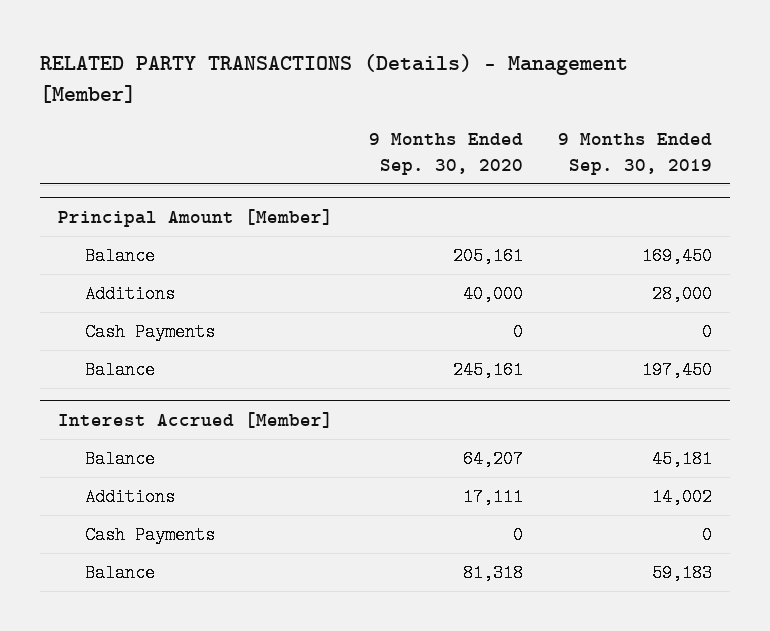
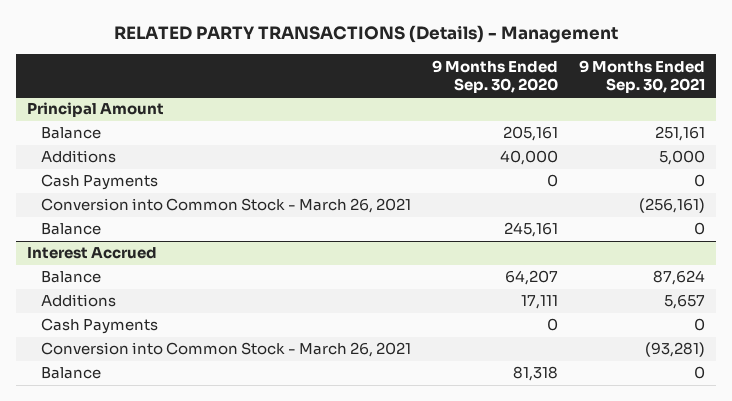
- RELATED PARTY TRANSACTIONS (Details) - Management [Member]
+ RELATED PARTY TRANSACTIONS (Details) - Management
- | 9 Months Ended Sep. 30, 2020 | 9 Months Ended Sep. 30, 2019
+ | 9 Months Ended Sep. 30, 2020 | 9 Months Ended Sep. 30, 2021
- Principal Amount [Member]
+ Principal Amount
+ Conversion into Common Stock - March 26, 2021 | | (256,161)
- Interest Accrued [Member]
+ Interest Accrued
+ Conversion into Common Stock - March 26, 2021 | | (93,281)

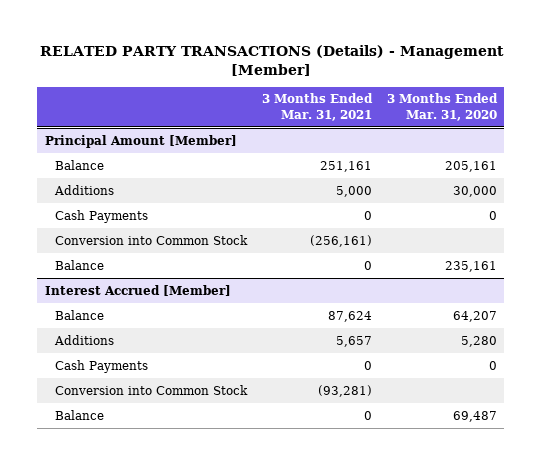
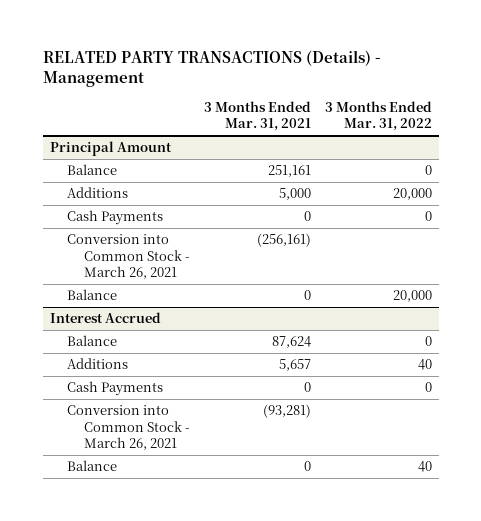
- RELATED PARTY TRANSACTIONS (Details) - Management [Member]
+ RELATED PARTY TRANSACTIONS (Details) - Management
- | 3 Months Ended Mar. 31, 2021 | 3 Months Ended Mar. 31, 2020
+ | 3 Months Ended Mar. 31, 2021 | 3 Months Ended Mar. 31, 2022
- Principal Amount [Member]
+ Principal Amount
- Conversion into Common Stock | (256,161) |
+ Conversion into Common Stock - March 26, 2021 | (256,161) |
- Interest Accrued [Member]
+ Interest Accrued
- Conversion into Common Stock | (93,281) |
+ Conversion into Common Stock - March 26, 2021 | (93,281) |

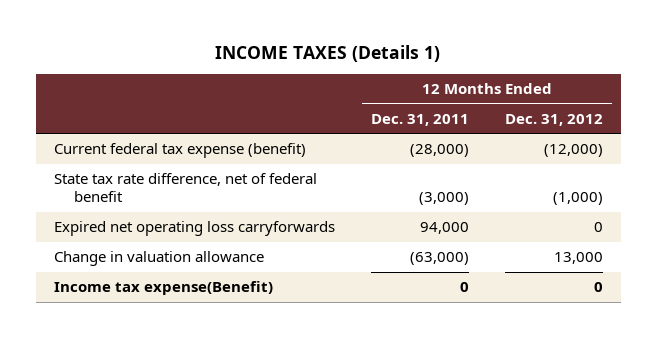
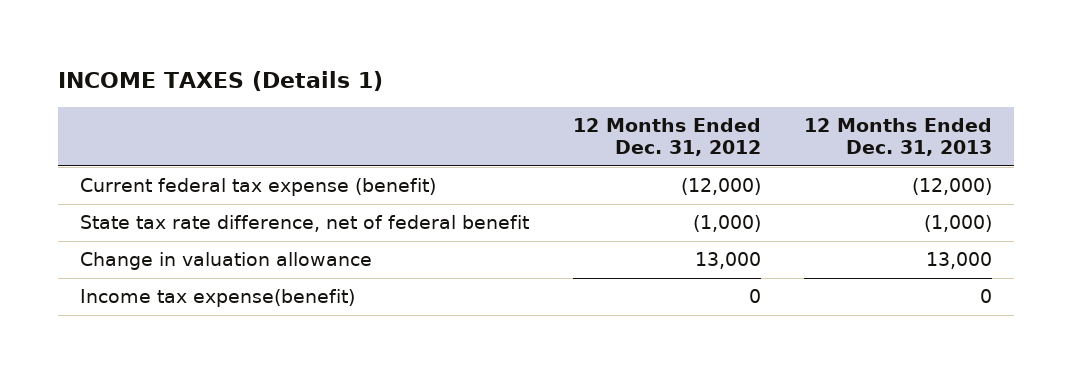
- | 12 Months Ended Dec. 31, 2011 | 12 Months Ended Dec. 31, 2012
+ | 12 Months Ended Dec. 31, 2012 | 12 Months Ended Dec. 31, 2013
- Expired net operating loss carryforwards | 94,000 | 0
- Income tax expense(Benefit) | 0 | 0
+ Income tax expense(benefit) | 0 | 0

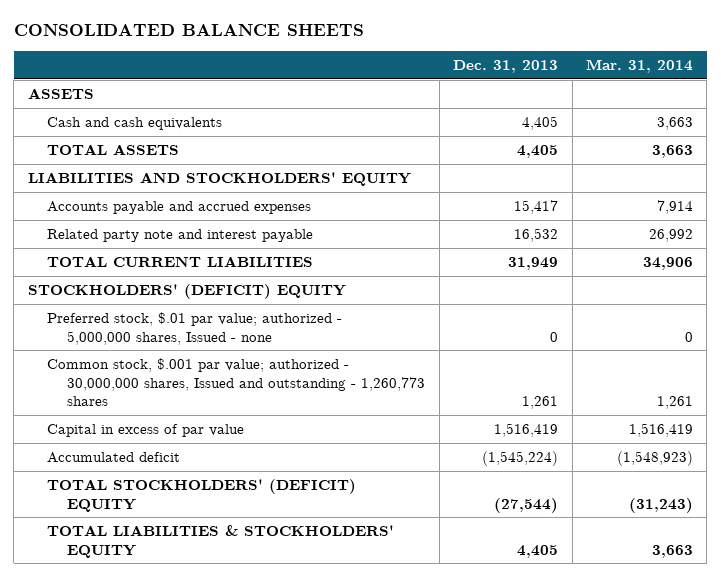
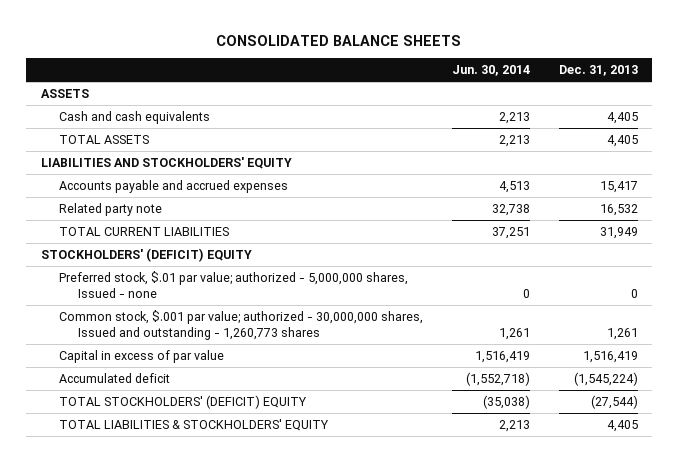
- | Dec. 31, 2013 | Mar. 31, 2014
+ | Jun. 30, 2014 | Dec. 31, 2013
- Related party note and interest payable | 16,532 | 26,992
+ Related party note | 32,738 | 16,532

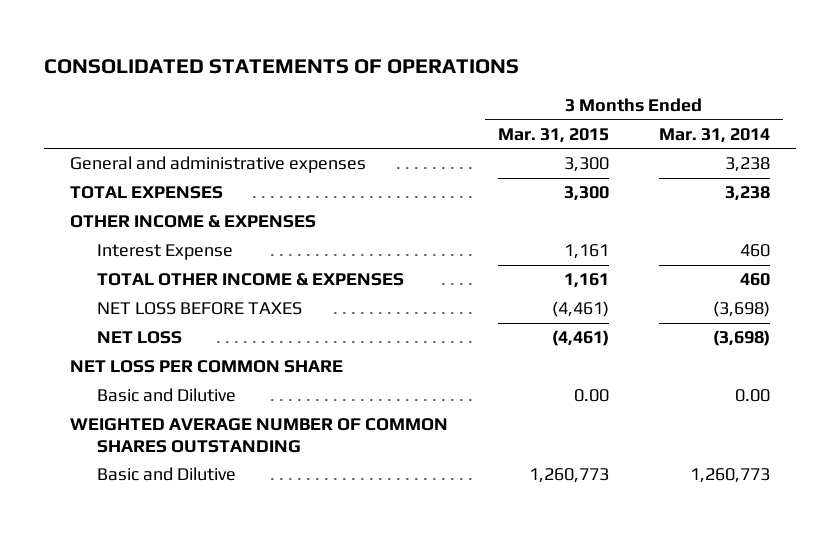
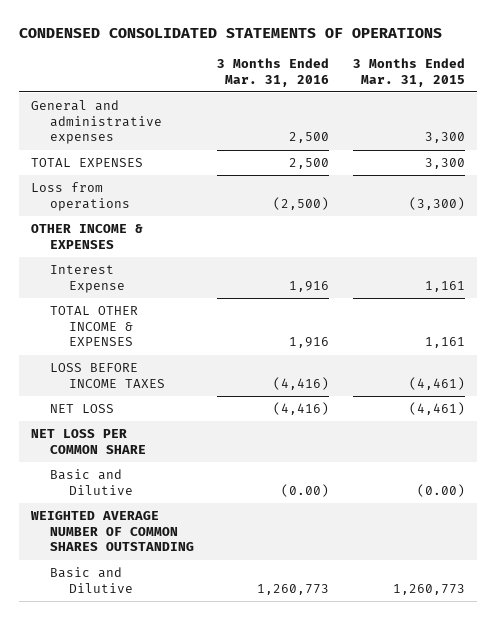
- CONSOLIDATED STATEMENTS OF OPERATIONS
+ CONDENSED CONSOLIDATED STATEMENTS OF OPERATIONS
- | 3 Months Ended Mar. 31, 2015 | 3 Months Ended Mar. 31, 2014
+ | 3 Months Ended Mar. 31, 2016 | 3 Months Ended Mar. 31, 2015
+ Loss from operations | (2,500) | (3,300)
- NET LOSS BEFORE TAXES | (4,461) | (3,698)
+ LOSS BEFORE INCOME TAXES | (4,416) | (4,461)
- Basic and Dilutive | 0.00 | 0.00
+ Basic and Dilutive | (0.00) | (0.00)

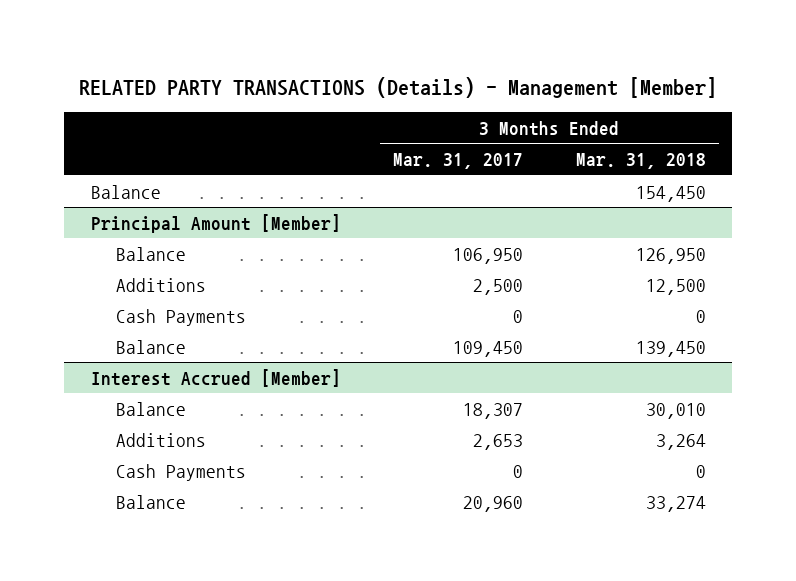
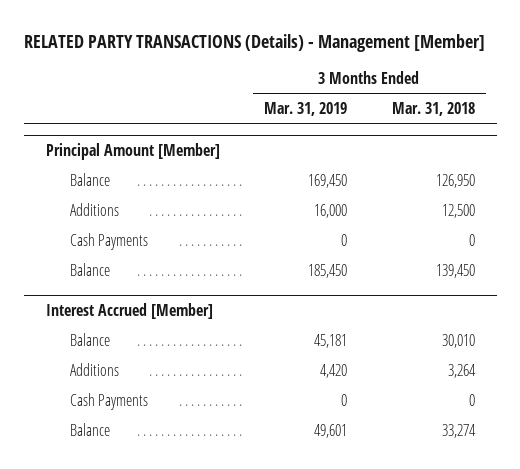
- | 3 Months Ended Mar. 31, 2017 | 3 Months Ended Mar. 31, 2018
+ | 3 Months Ended Mar. 31, 2019 | 3 Months Ended Mar. 31, 2018
- Balance | | 154,450

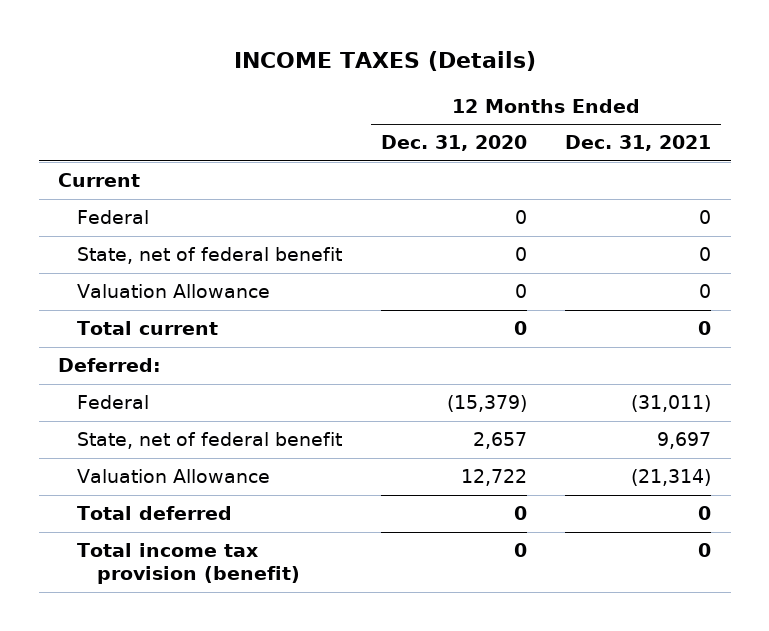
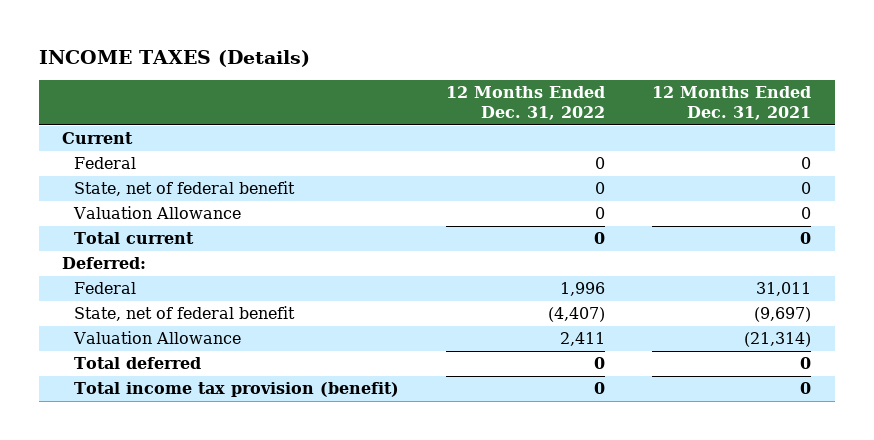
- | 12 Months Ended Dec. 31, 2020 | 12 Months Ended Dec. 31, 2021
+ | 12 Months Ended Dec. 31, 2022 | 12 Months Ended Dec. 31, 2021
- Federal | (15,379) | (31,011)
- State, net of federal benefit | 2,657 | 9,697
+ Federal | 1,996 | 31,011
+ State, net of federal benefit | (4,407) | (9,697)

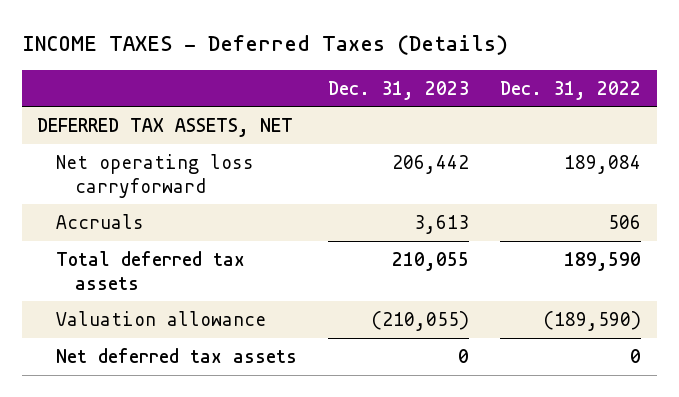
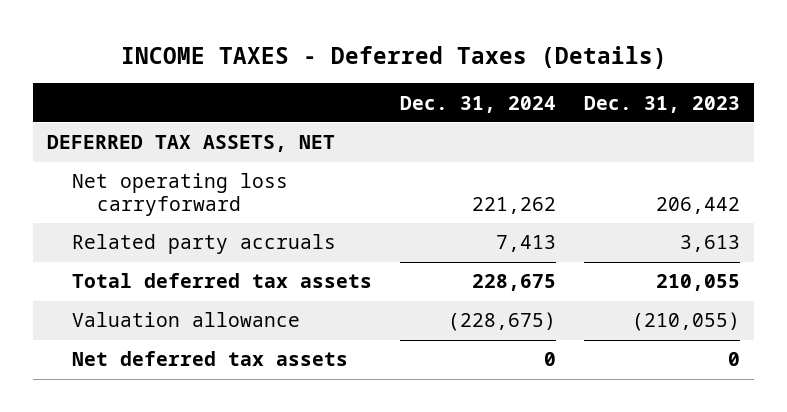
- | Dec. 31, 2023 | Dec. 31, 2022
+ | Dec. 31, 2024 | Dec. 31, 2023
- Accruals | 3,613 | 506
+ Related party accruals | 7,413 | 3,613

